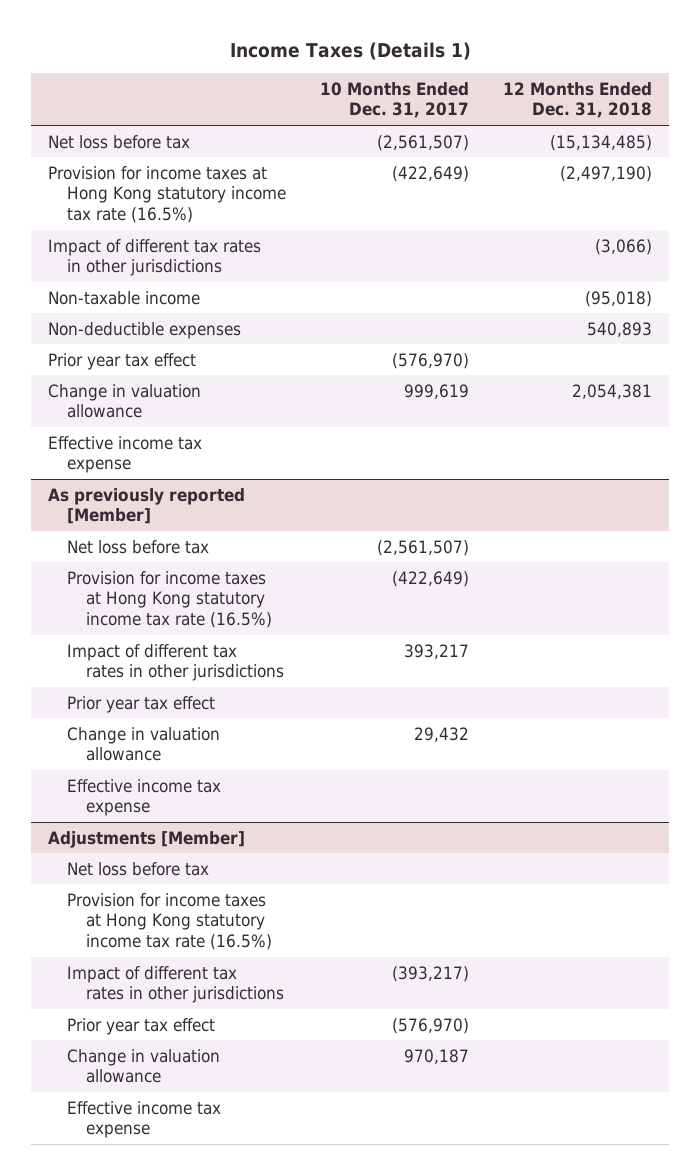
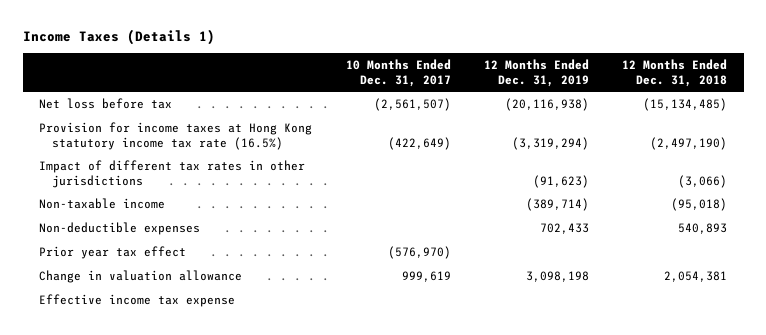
- | 10 Months Ended Dec. 31, 2017 | 12 Months Ended Dec. 31, 2018
+ | 10 Months Ended Dec. 31, 2017 | 12 Months Ended Dec. 31, 2019 | 12 Months Ended Dec. 31, 2018
- As previously reported [Member]
- Net loss before tax | (2,561,507) |
- Provision for income taxes at Hong Kong statutory income tax rate (16.5%) | (422,649) |
- Impact of different tax rates in other jurisdictions | 393,217 |
- Prior year tax effect
- Change in valuation allowance | 29,432 |
- Effective income tax expense
- Adjustments [Member]
- Net loss before tax
- Provision for income taxes at Hong Kong statutory income tax rate (16.5%)
- Impact of different tax rates in other jurisdictions | (393,217) |
- Prior year tax effect | (576,970) |
- Change in valuation allowance | 970,187 |
- Effective income tax expense

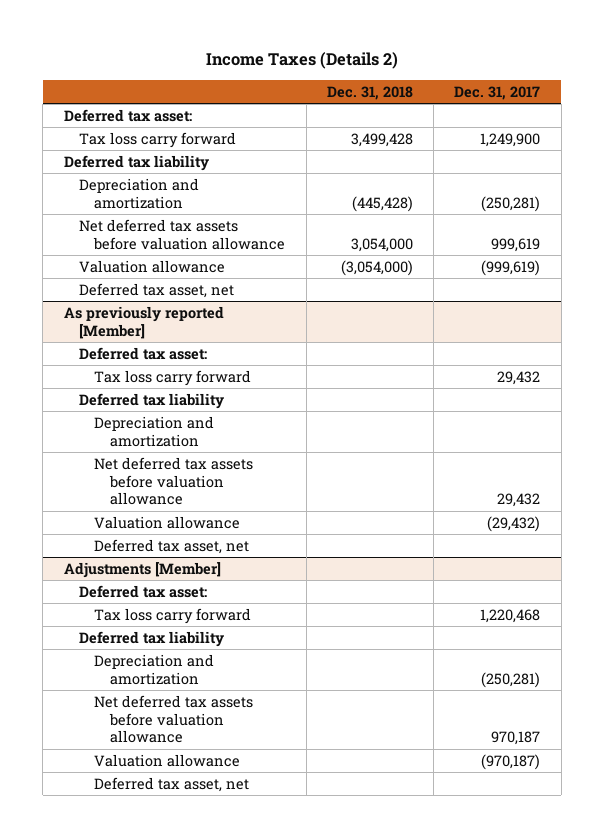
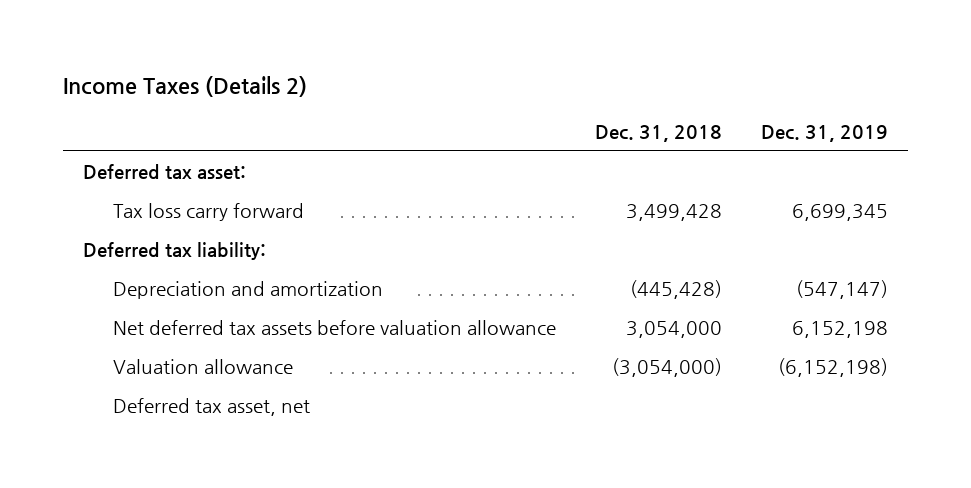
- | Dec. 31, 2018 | Dec. 31, 2017
+ | Dec. 31, 2018 | Dec. 31, 2019
- Deferred tax liability
+ Deferred tax liability:
- As previously reported [Member]
- Deferred tax asset:
- Tax loss carry forward | | 29,432
- Deferred tax liability
- Depreciation and amortization
- Net deferred tax assets before valuation allowance | | 29,432
- Valuation allowance | | (29,432)
- Deferred tax asset, net
- Adjustments [Member]
- Deferred tax asset:
- Tax loss carry forward | | 1,220,468
- Deferred tax liability
- Depreciation and amortization | | (250,281)
- Net deferred tax assets before valuation allowance | | 970,187
- Valuation allowance | | (970,187)
- Deferred tax asset, net

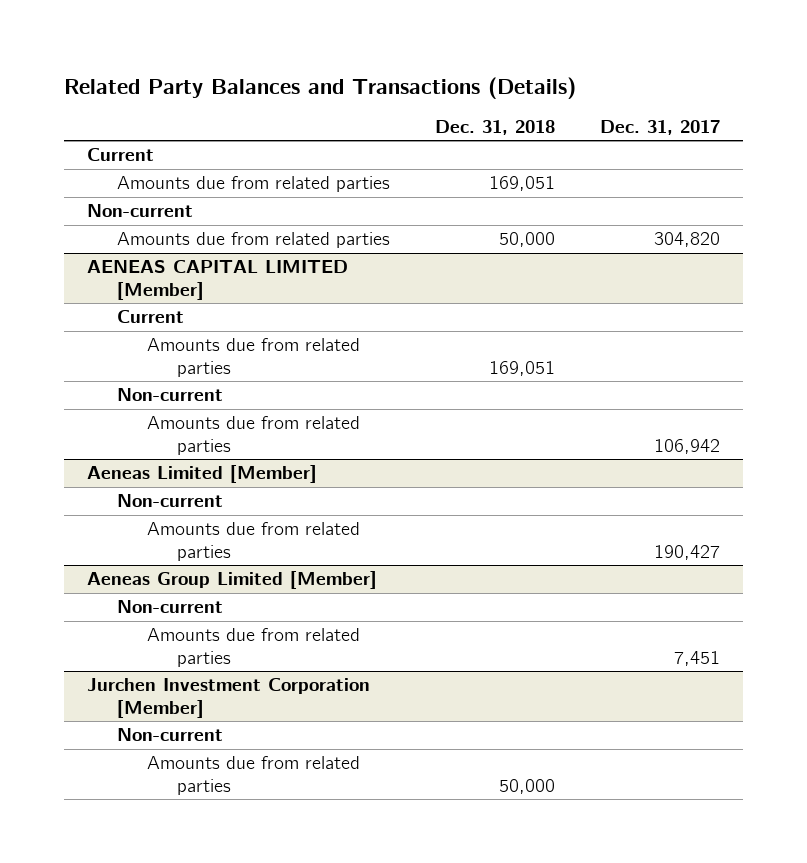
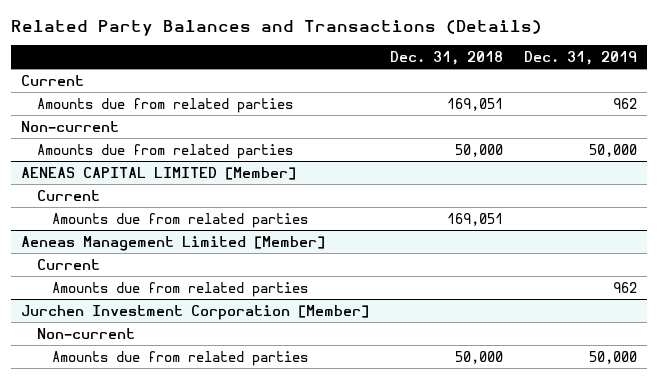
- | Dec. 31, 2018 | Dec. 31, 2017
+ | Dec. 31, 2018 | Dec. 31, 2019
@ AENEAS CAPITAL LIMITED [Member]
- Non-current
- Amounts due from related parties | | 106,942
- Aeneas Limited [Member]
- Non-current
+ Aeneas Management Limited [Member]
+ Current
- Aeneas Group Limited [Member]
- Non-current
- Amounts due from related parties | | 7,451

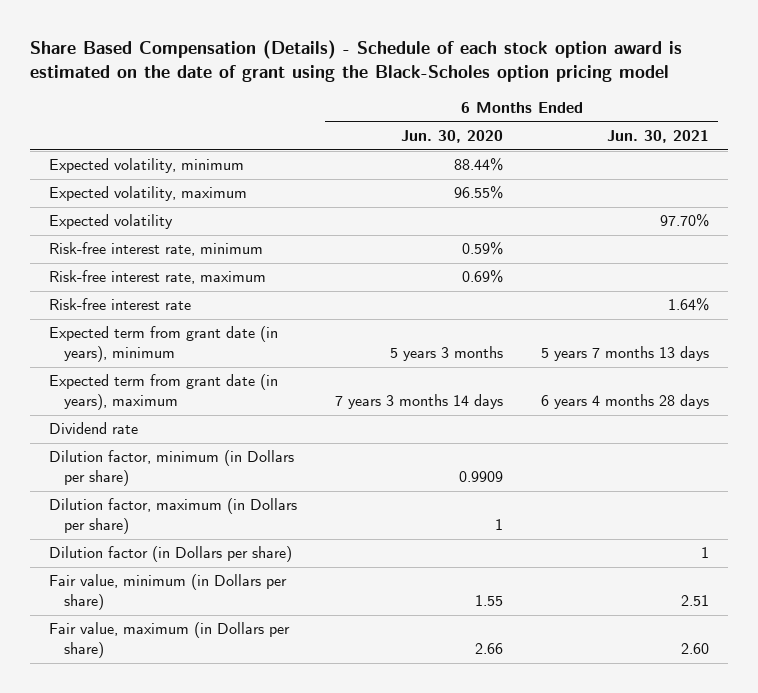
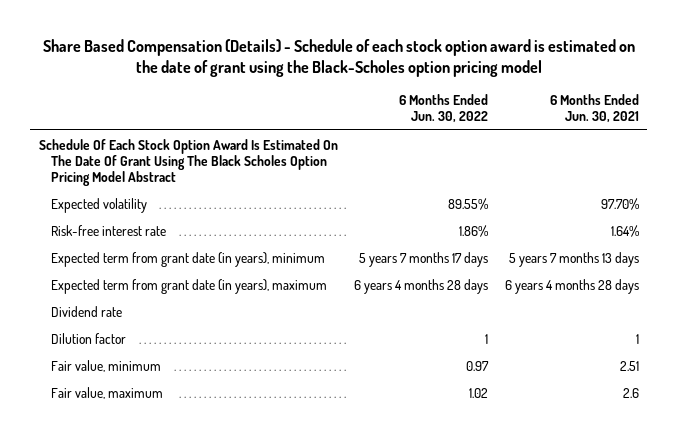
- | 6 Months Ended Jun. 30, 2020 | 6 Months Ended Jun. 30, 2021
+ | 6 Months Ended Jun. 30, 2022 | 6 Months Ended Jun. 30, 2021
- Expected volatility, minimum | 88.44% |
- Expected volatility, maximum | 96.55% |
+ Schedule Of Each Stock Option Award Is Estimated On The Date Of Grant Using The Black Scholes Option Pricing Model Abstract
- Risk-free interest rate, minimum | 0.59% |
- Risk-free interest rate, maximum | 0.69% |
- Dilution factor, minimum (in Dollars per share) | 0.9909 |
- Dilution factor, maximum (in Dollars per share) | 1 |
- Dilution factor (in Dollars per share) | | 1
- Fair value, minimum (in Dollars per share) | 1.55 | 2.51
- Fair value, maximum (in Dollars per share) | 2.66 | 2.60
+ Dilution factor | 1 | 1
+ Fair value, minimum | 0.97 | 2.51
+ Fair value, maximum | 1.02 | 2.6

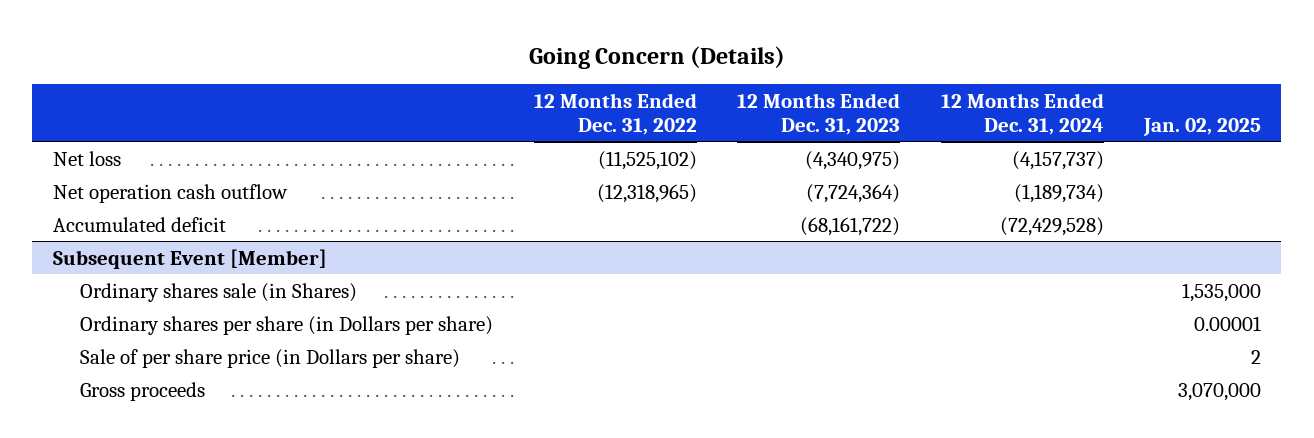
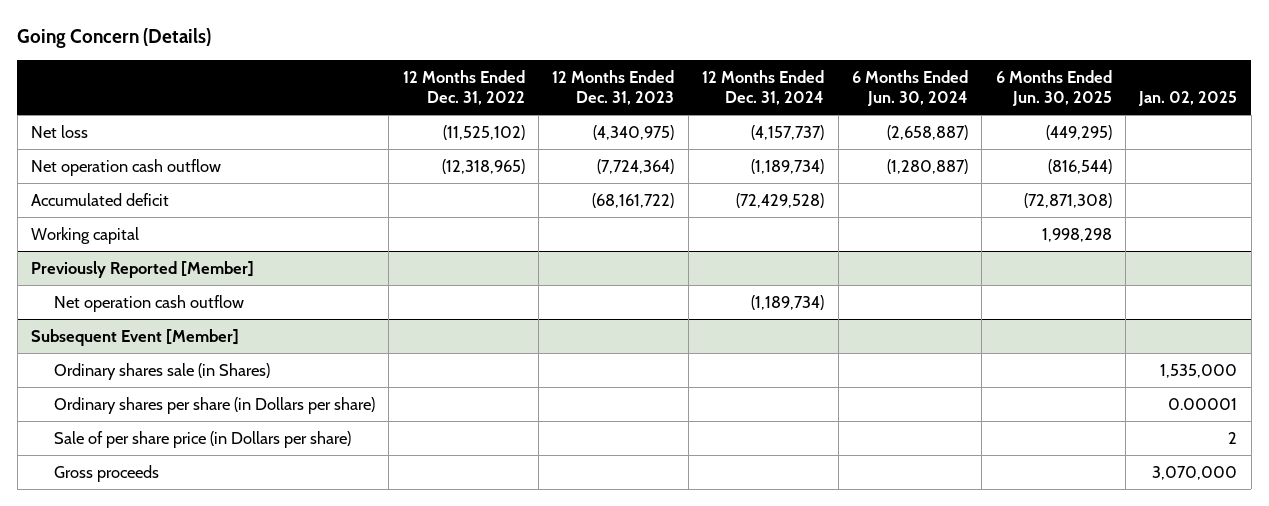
- | 12 Months Ended Dec. 31, 2022 | 12 Months Ended Dec. 31, 2023 | 12 Months Ended Dec. 31, 2024 | Jan. 02, 2025
+ | 12 Months Ended Dec. 31, 2022 | 12 Months Ended Dec. 31, 2023 | 12 Months Ended Dec. 31, 2024 | 6 Months Ended Jun. 30, 2024 | 6 Months Ended Jun. 30, 2025 | Jan. 02, 2025
+ Working capital | | | | | 1,998,298 |
+ Previously Reported [Member]
+ Net operation cash outflow | | | (1,189,734) | | |

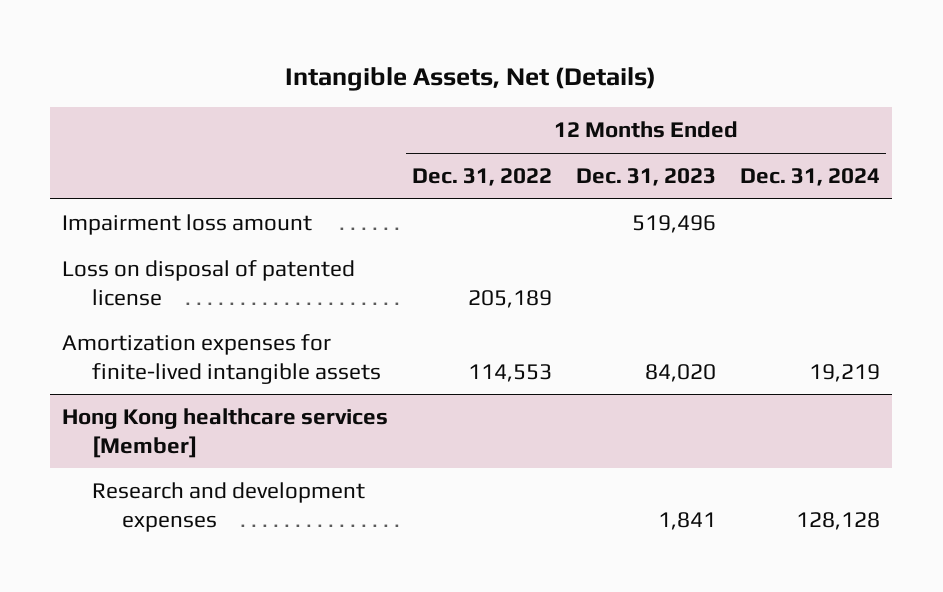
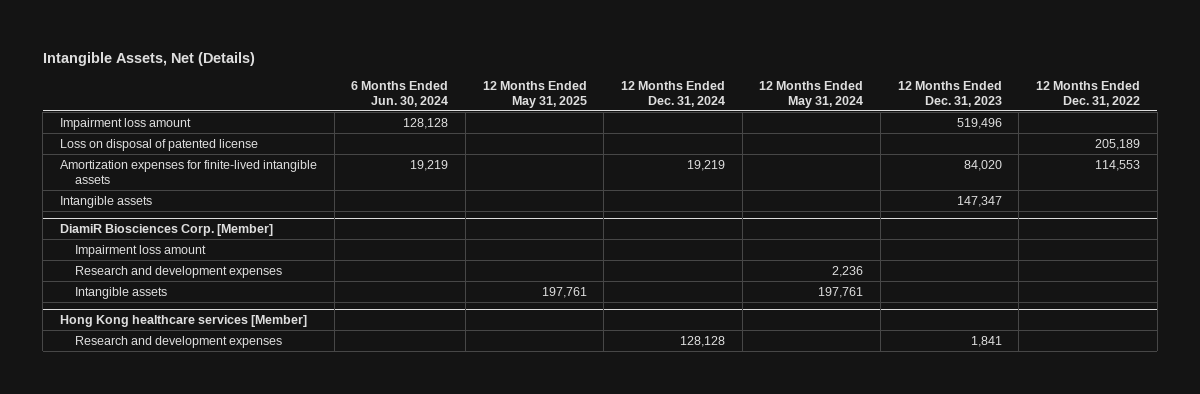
- | 12 Months Ended Dec. 31, 2022 | 12 Months Ended Dec. 31, 2023 | 12 Months Ended Dec. 31, 2024
+ | 6 Months Ended Jun. 30, 2024 | 12 Months Ended May 31, 2025 | 12 Months Ended Dec. 31, 2024 | 12 Months Ended May 31, 2024 | 12 Months Ended Dec. 31, 2023 | 12 Months Ended Dec. 31, 2022
+ Intangible assets | | | | | 147,347 |
+ DiamiR Biosciences Corp. [Member]
+ Impairment loss amount
+ Research and development expenses | | | | 2,236 | |
+ Intangible assets | | 197,761 | | 197,761 | |

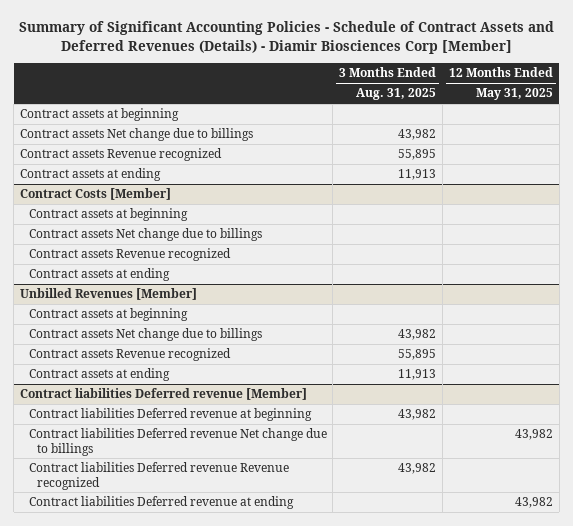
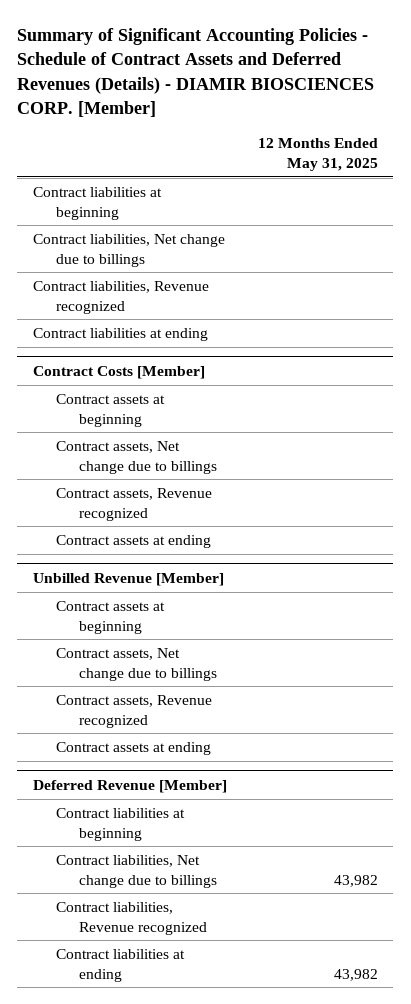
- Summary of Significant Accounting Policies - Schedule of Contract Assets and Deferred Revenues (Details) - Diamir Biosciences Corp [Member]
+ Summary of Significant Accounting Policies - Schedule of Contract Assets and Deferred Revenues (Details) - DIAMIR BIOSCIENCES CORP. [Member]
- | 3 Months Ended Aug. 31, 2025 | 12 Months Ended May 31, 2025
+ | 12 Months Ended May 31, 2025
- Contract assets at beginning
- Contract assets Net change due to billings | 43,982 |
- Contract assets Revenue recognized | 55,895 |
- Contract assets at ending | 11,913 |
+ Contract liabilities at beginning
+ Contract liabilities, Net change due to billings
+ Contract liabilities, Revenue recognized
+ Contract liabilities at ending
@ Contract Costs [Member]
- Contract assets Net change due to billings
- Contract assets Revenue recognized
+ Contract assets, Net change due to billings
+ Contract assets, Revenue recognized
- Unbilled Revenues [Member]
- Contract assets at beginning
- Contract assets Net change due to billings | 43,982 |
- Contract assets Revenue recognized | 55,895 |
- Contract assets at ending | 11,913 |
- Contract liabilities Deferred revenue [Member]
- Contract liabilities Deferred revenue at beginning | 43,982 |
- Contract liabilities Deferred revenue Net change due to billings | | 43,982
- Contract liabilities Deferred revenue Revenue recognized | 43,982 |
- Contract liabilities Deferred revenue at ending | | 43,982
+ Unbilled Revenue [Member]
+ Contract assets at beginning
+ Contract assets, Net change due to billings
+ Contract assets, Revenue recognized
+ Contract assets at ending
+ Deferred Revenue [Member]
+ Contract liabilities at beginning
+ Contract liabilities, Net change due to billings | 43,982
+ Contract liabilities, Revenue recognized
+ Contract liabilities at ending | 43,982

